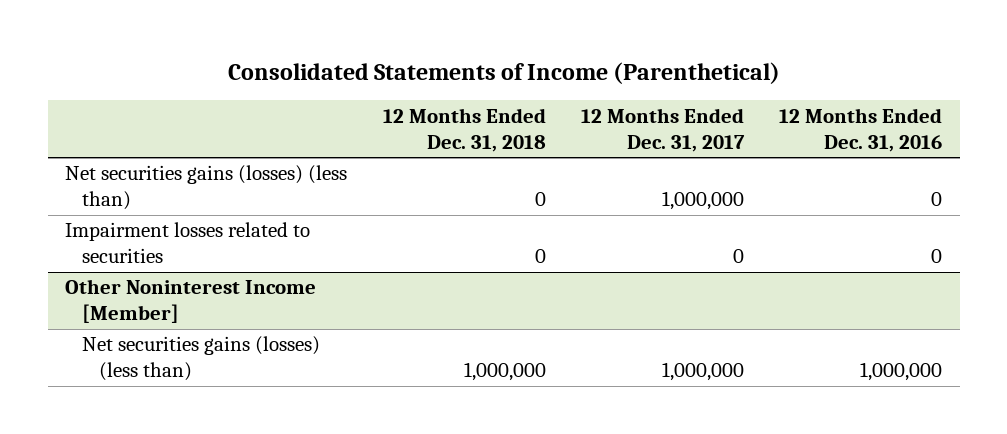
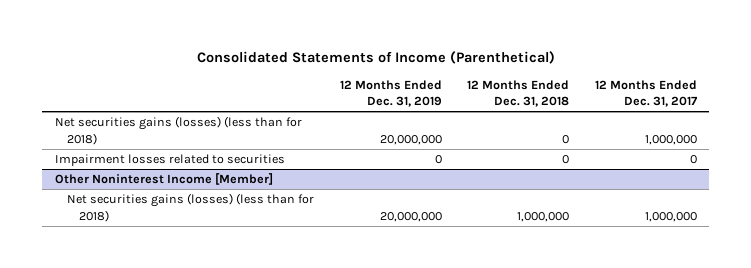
- | 12 Months Ended Dec. 31, 2018 | 12 Months Ended Dec. 31, 2017 | 12 Months Ended Dec. 31, 2016
+ | 12 Months Ended Dec. 31, 2019 | 12 Months Ended Dec. 31, 2018 | 12 Months Ended Dec. 31, 2017
- Net securities gains (losses) (less than) | 0 | 1,000,000 | 0
+ Net securities gains (losses) (less than for 2018) | 20,000,000 | 0 | 1,000,000
@ Other Noninterest Income [Member]
- Net securities gains (losses) (less than) | 1,000,000 | 1,000,000 | 1,000,000
+ Net securities gains (losses) (less than for 2018) | 20,000,000 | 1,000,000 | 1,000,000

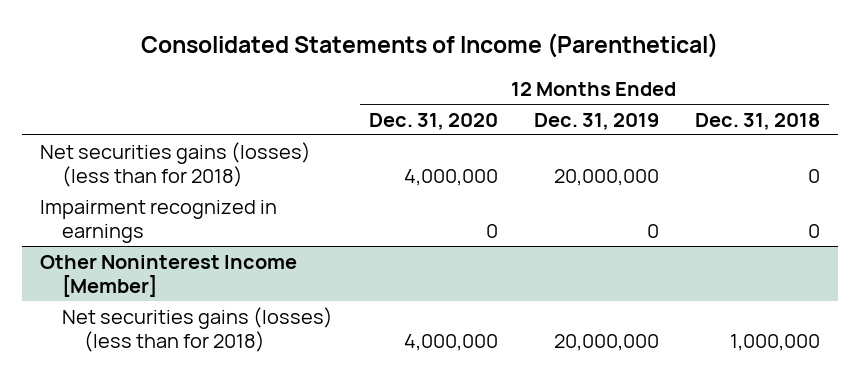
- | 12 Months Ended Dec. 31, 2019 | 12 Months Ended Dec. 31, 2018 | 12 Months Ended Dec. 31, 2017
+ | 12 Months Ended Dec. 31, 2020 | 12 Months Ended Dec. 31, 2019 | 12 Months Ended Dec. 31, 2018
- Impairment losses related to securities | 0 | 0 | 0
+ Impairment recognized in earnings | 0 | 0 | 0

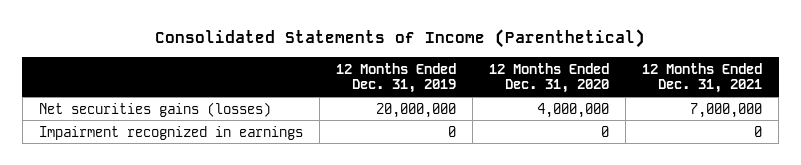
- | 12 Months Ended Dec. 31, 2020 | 12 Months Ended Dec. 31, 2019 | 12 Months Ended Dec. 31, 2018
+ | 12 Months Ended Dec. 31, 2019 | 12 Months Ended Dec. 31, 2020 | 12 Months Ended Dec. 31, 2021
- Net securities gains (losses) (less than for 2018) | 4,000,000 | 20,000,000 | 0
+ Net securities gains (losses) | 20,000,000 | 4,000,000 | 7,000,000
- Other Noninterest Income [Member]
- Net securities gains (losses) (less than for 2018) | 4,000,000 | 20,000,000 | 1,000,000

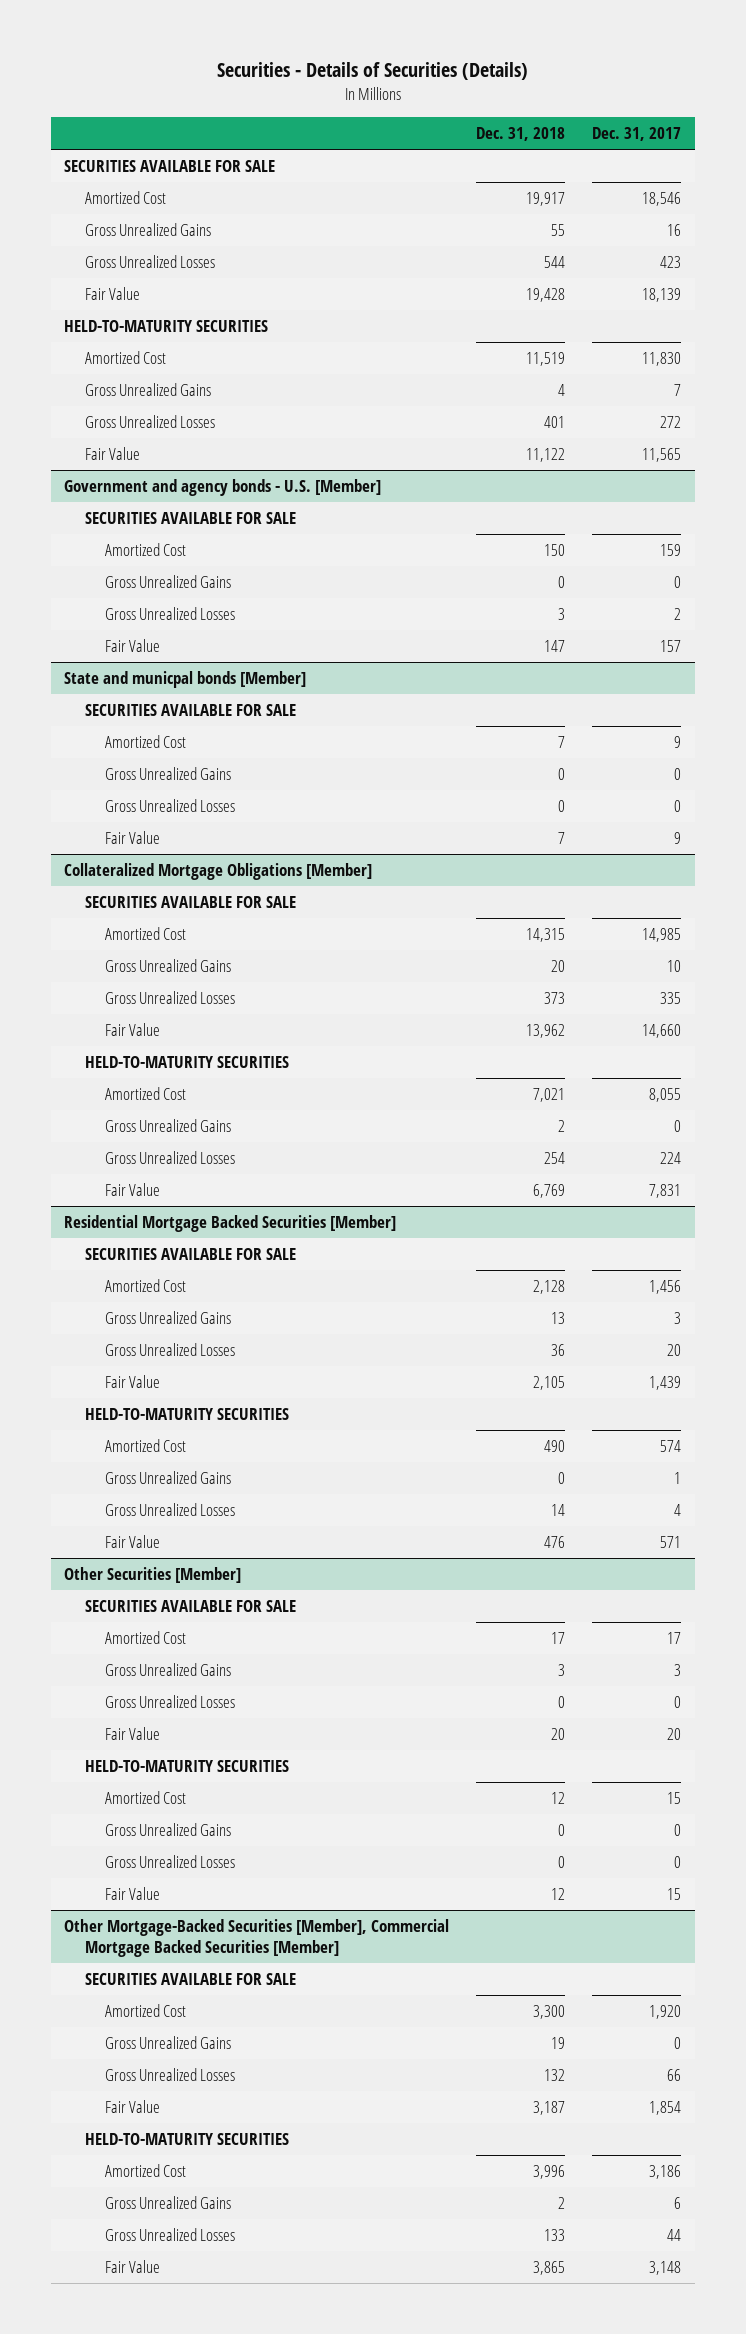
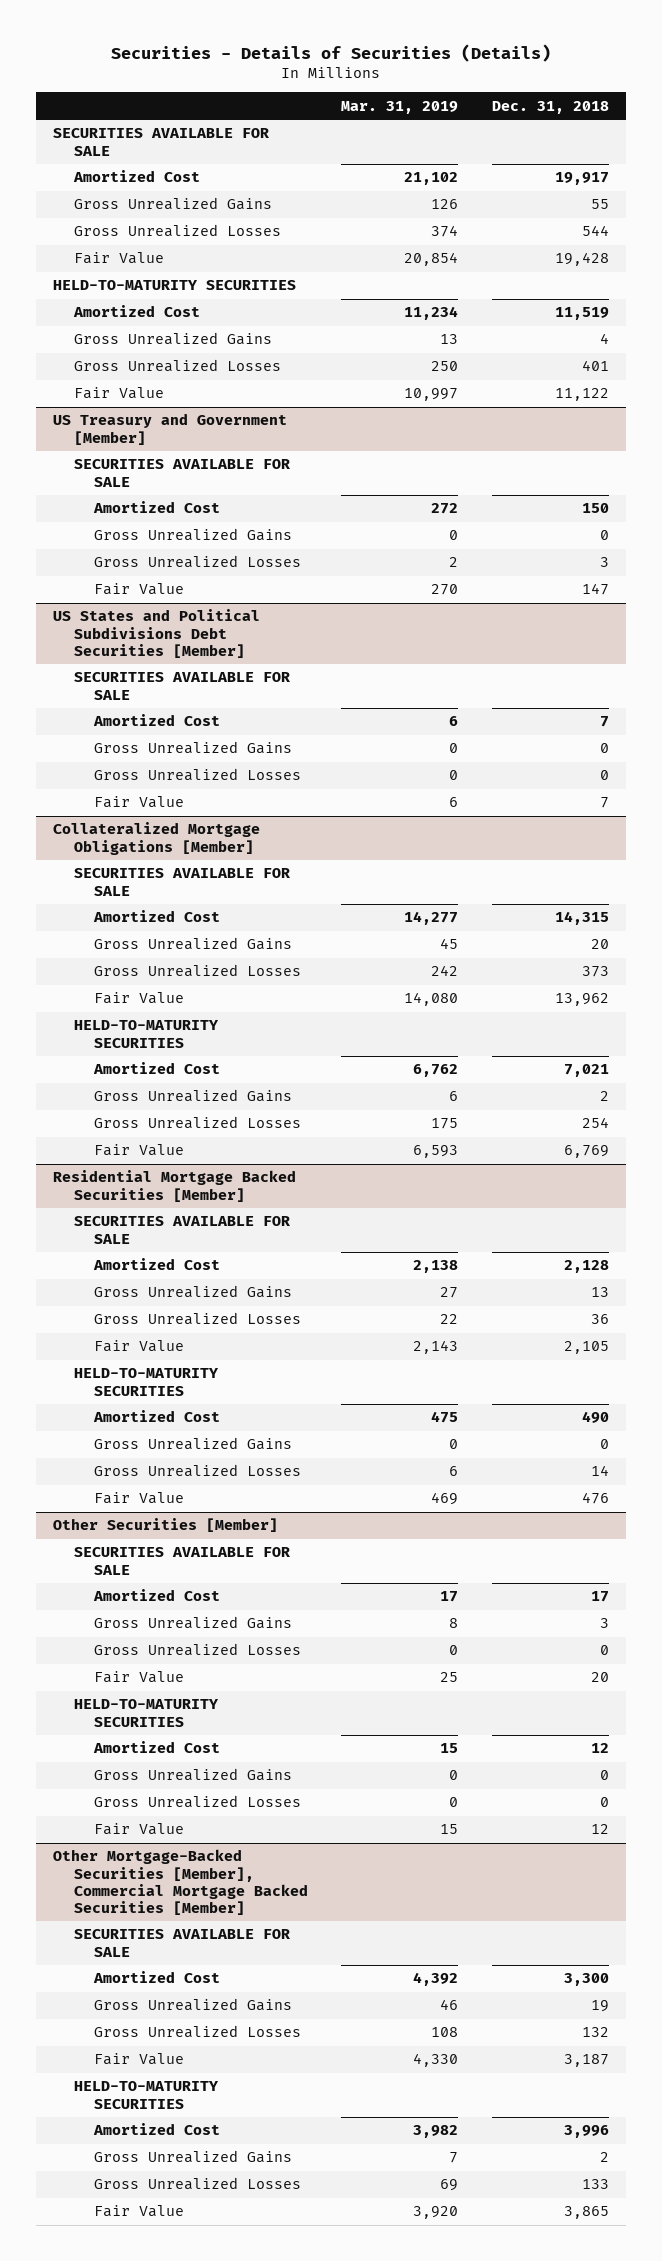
- | Dec. 31, 2018 | Dec. 31, 2017
+ | Mar. 31, 2019 | Dec. 31, 2018
- Government and agency bonds - U.S. [Member]
+ US Treasury and Government [Member]
- State and municpal bonds [Member]
+ US States and Political Subdivisions Debt Securities [Member]

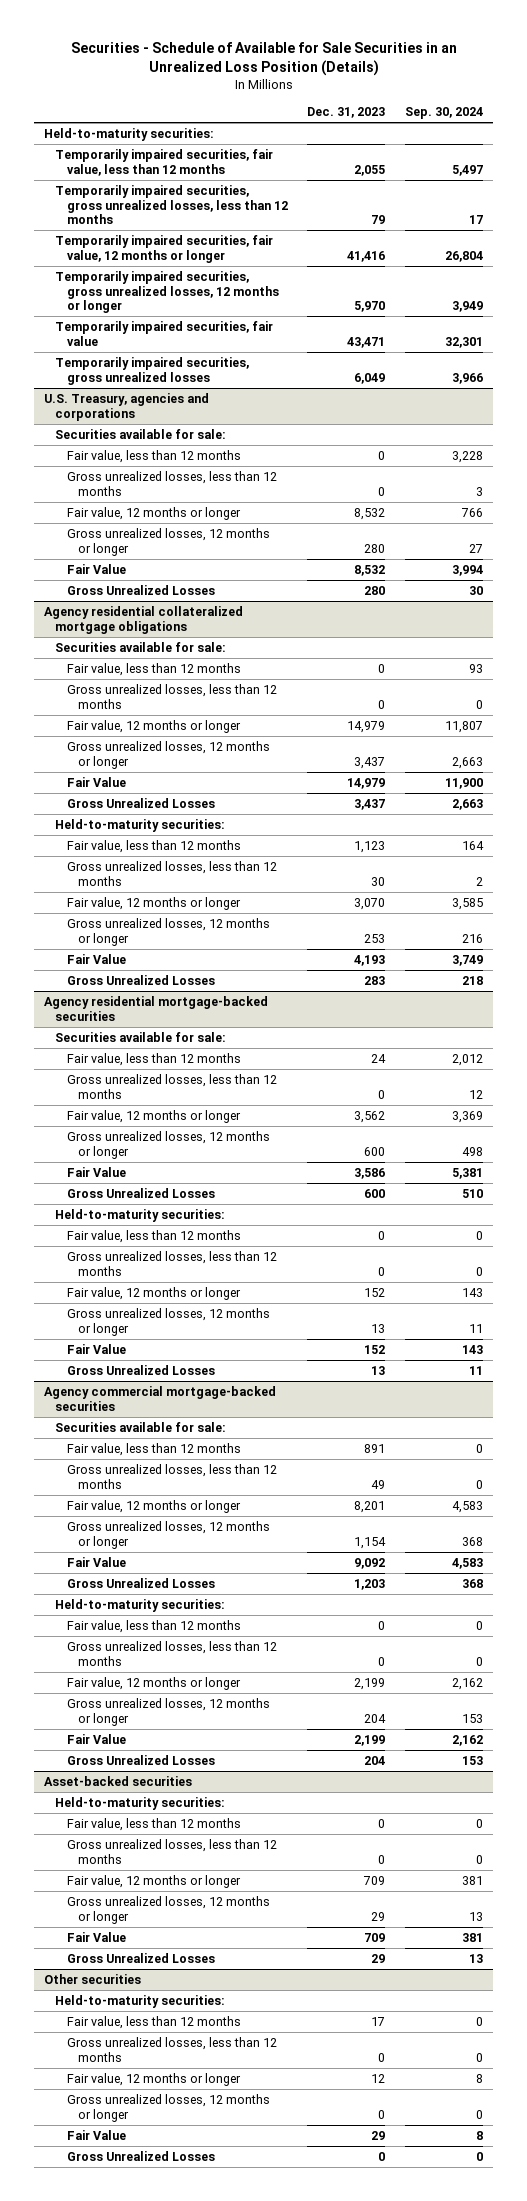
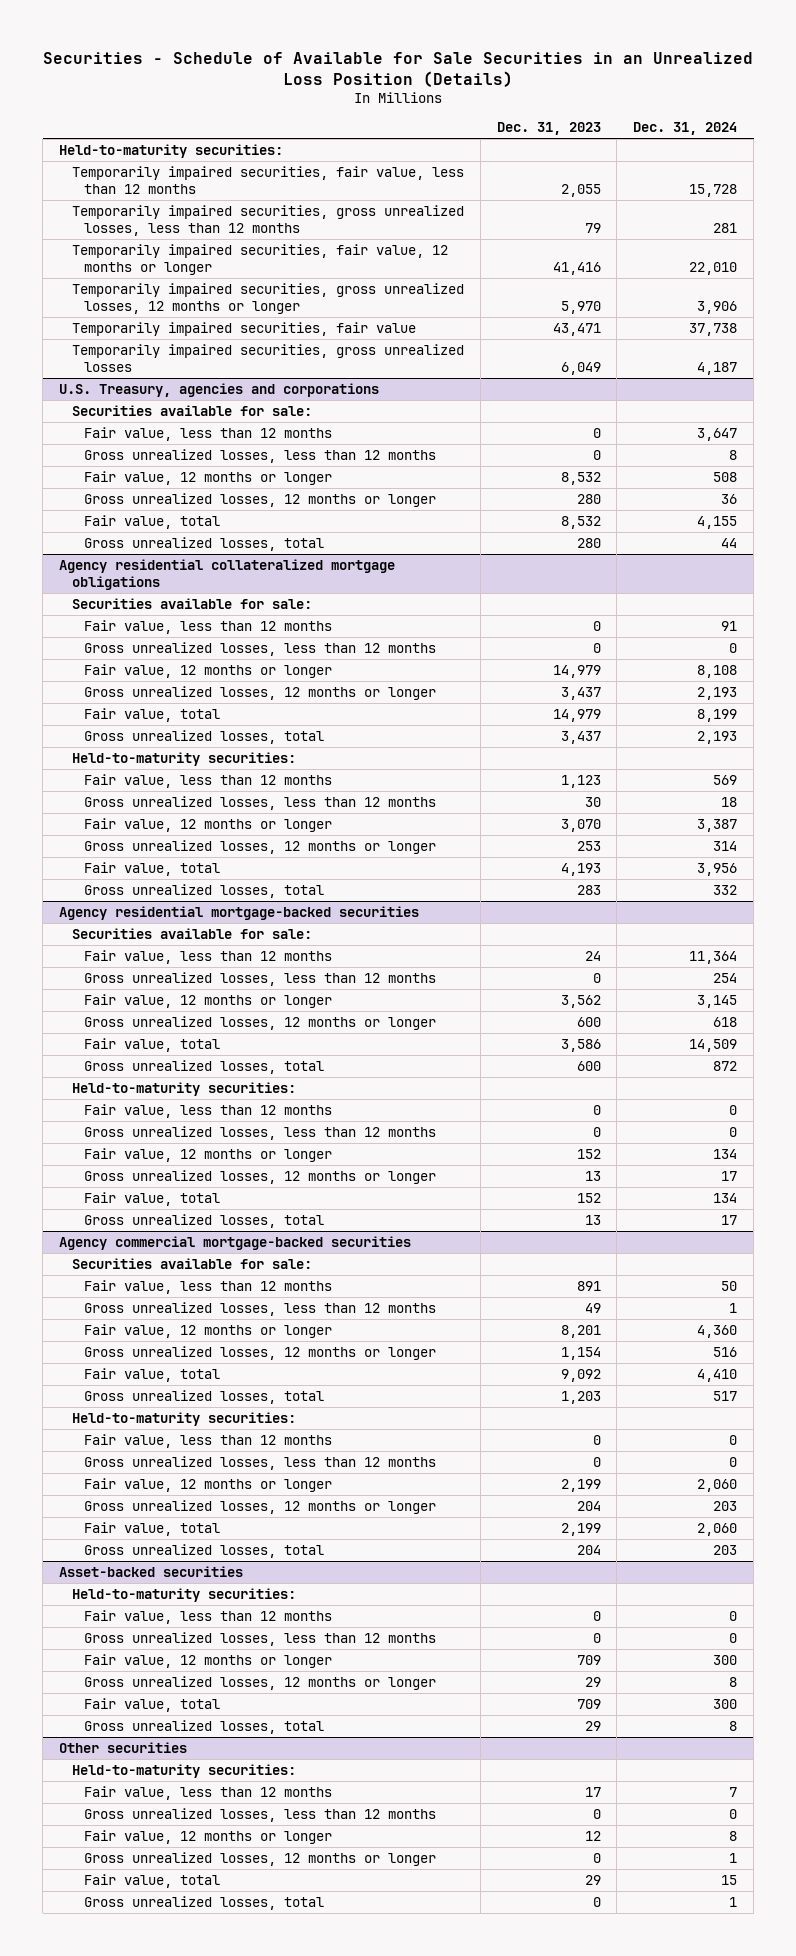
- | Dec. 31, 2023 | Sep. 30, 2024
+ | Dec. 31, 2023 | Dec. 31, 2024
@ U.S. Treasury, agencies and corporations
- Fair Value | 8,532 | 3,994
- Gross Unrealized Losses | 280 | 30
+ Fair value, total | 8,532 | 4,155
+ Gross unrealized losses, total | 280 | 44
@ Agency residential collateralized mortgage obligations
- Fair Value | 14,979 | 11,900
- Gross Unrealized Losses | 3,437 | 2,663
+ Fair value, total | 14,979 | 8,199
+ Gross unrealized losses, total | 3,437 | 2,193
- Fair Value | 4,193 | 3,749
- Gross Unrealized Losses | 283 | 218
+ Fair value, total | 4,193 | 3,956
+ Gross unrealized losses, total | 283 | 332
@ Agency residential mortgage-backed securities
- Fair Value | 3,586 | 5,381
- Gross Unrealized Losses | 600 | 510
+ Fair value, total | 3,586 | 14,509
+ Gross unrealized losses, total | 600 | 872
- Fair Value | 152 | 143
- Gross Unrealized Losses | 13 | 11
+ Fair value, total | 152 | 134
+ Gross unrealized losses, total | 13 | 17
@ Agency commercial mortgage-backed securities
- Fair Value | 9,092 | 4,583
- Gross Unrealized Losses | 1,203 | 368
+ Fair value, total | 9,092 | 4,410
+ Gross unrealized losses, total | 1,203 | 517
- Fair Value | 2,199 | 2,162
- Gross Unrealized Losses | 204 | 153
+ Fair value, total | 2,199 | 2,060
+ Gross unrealized losses, total | 204 | 203
@ Asset-backed securities
- Fair Value | 709 | 381
- Gross Unrealized Losses | 29 | 13
+ Fair value, total | 709 | 300
+ Gross unrealized losses, total | 29 | 8
@ Other securities
- Fair Value | 29 | 8
- Gross Unrealized Losses | 0 | 0
+ Fair value, total | 29 | 15
+ Gross unrealized losses, total | 0 | 1

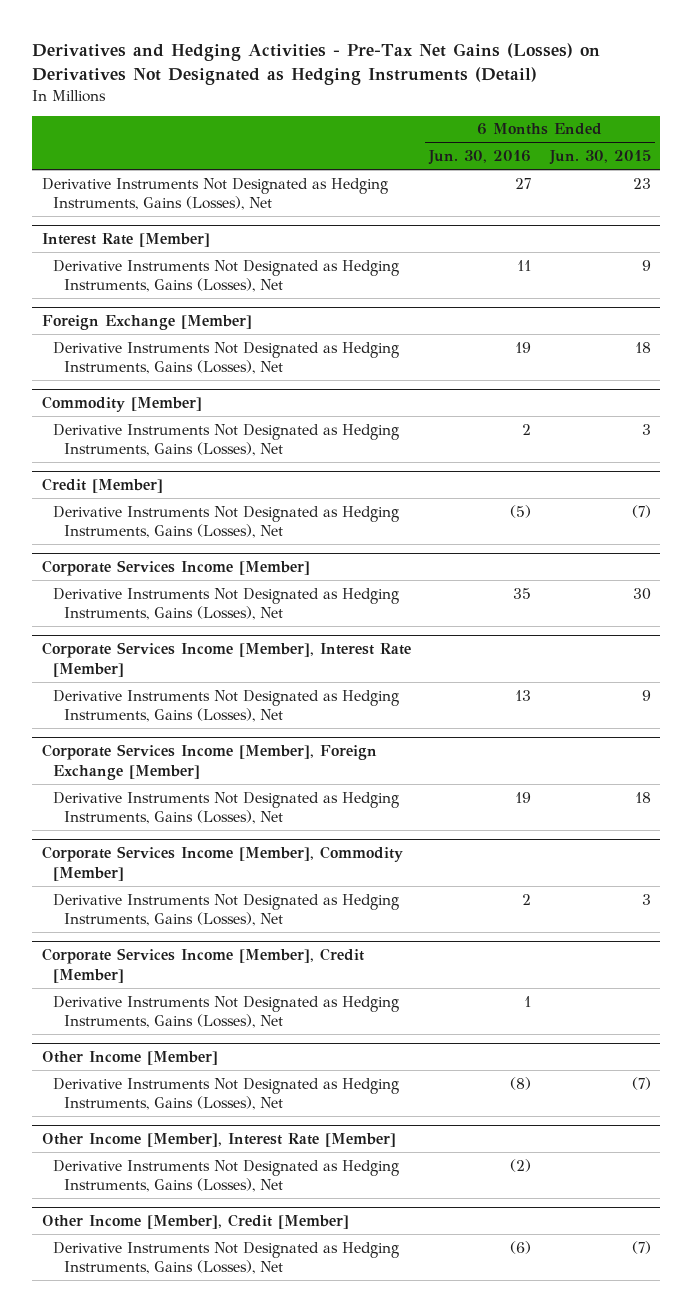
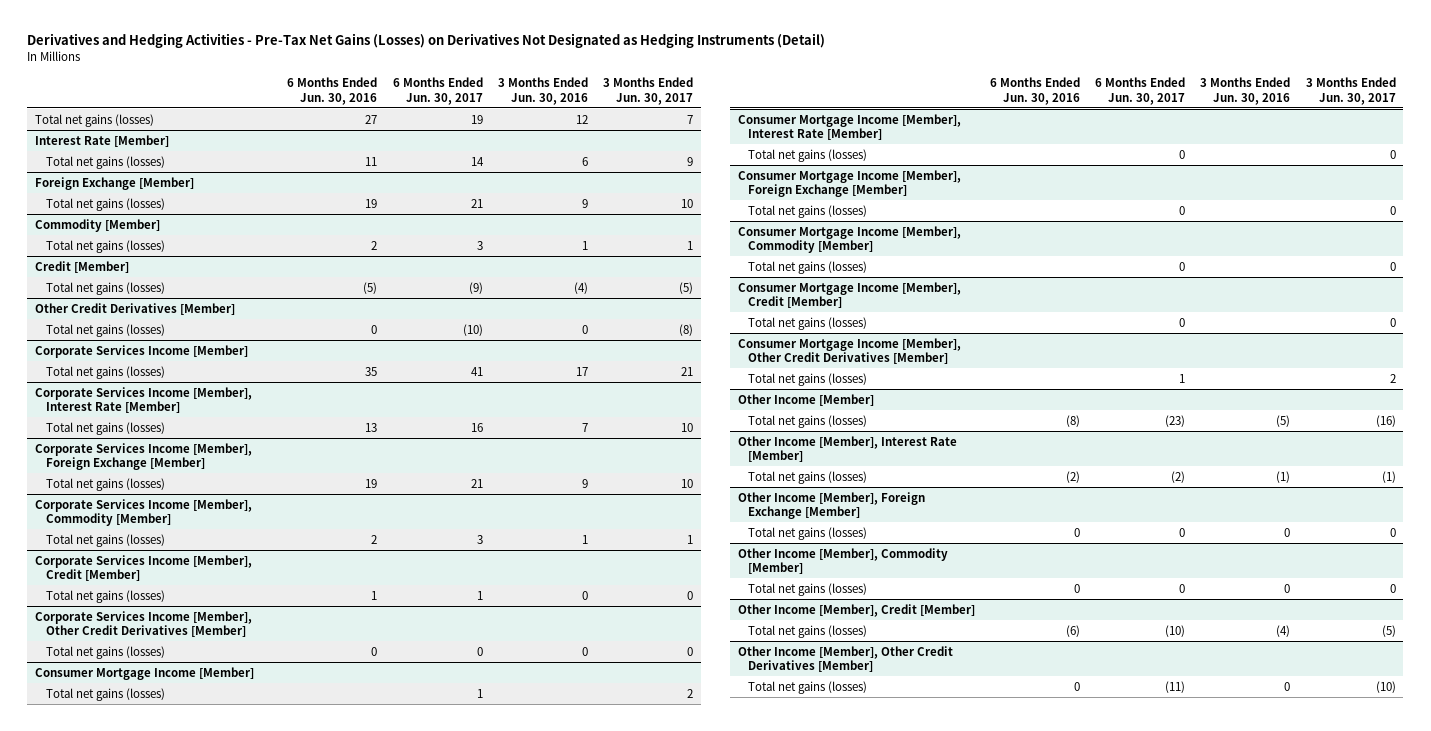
- | 6 Months Ended Jun. 30, 2016 | 6 Months Ended Jun. 30, 2015
+ | 6 Months Ended Jun. 30, 2016 | 6 Months Ended Jun. 30, 2017 | 3 Months Ended Jun. 30, 2016 | 3 Months Ended Jun. 30, 2017
- Derivative Instruments Not Designated as Hedging Instruments, Gains (Losses), Net | 27 | 23
+ Total net gains (losses) | 27 | 19 | 12 | 7
@ Interest Rate [Member]
- Derivative Instruments Not Designated as Hedging Instruments, Gains (Losses), Net | 11 | 9
+ Total net gains (losses) | 11 | 14 | 6 | 9
@ Foreign Exchange [Member]
- Derivative Instruments Not Designated as Hedging Instruments, Gains (Losses), Net | 19 | 18
+ Total net gains (losses) | 19 | 21 | 9 | 10
@ Commodity [Member]
- Derivative Instruments Not Designated as Hedging Instruments, Gains (Losses), Net | 2 | 3
+ Total net gains (losses) | 2 | 3 | 1 | 1
@ Credit [Member]
- Derivative Instruments Not Designated as Hedging Instruments, Gains (Losses), Net | (5) | (7)
+ Total net gains (losses) | (5) | (9) | (4) | (5)
+ Other Credit Derivatives [Member]
+ Total net gains (losses) | 0 | (10) | 0 | (8)
@ Corporate Services Income [Member]
- Derivative Instruments Not Designated as Hedging Instruments, Gains (Losses), Net | 35 | 30
+ Total net gains (losses) | 35 | 41 | 17 | 21
@ Corporate Services Income [Member], Interest Rate [Member]
- Derivative Instruments Not Designated as Hedging Instruments, Gains (Losses), Net | 13 | 9
+ Total net gains (losses) | 13 | 16 | 7 | 10
@ Corporate Services Income [Member], Foreign Exchange [Member]
- Derivative Instruments Not Designated as Hedging Instruments, Gains (Losses), Net | 19 | 18
+ Total net gains (losses) | 19 | 21 | 9 | 10
@ Corporate Services Income [Member], Commodity [Member]
- Derivative Instruments Not Designated as Hedging Instruments, Gains (Losses), Net | 2 | 3
+ Total net gains (losses) | 2 | 3 | 1 | 1
@ Corporate Services Income [Member], Credit [Member]
- Derivative Instruments Not Designated as Hedging Instruments, Gains (Losses), Net | 1 |
+ Total net gains (losses) | 1 | 1 | 0 | 0
+ Corporate Services Income [Member], Other Credit Derivatives [Member]
+ Total net gains (losses) | 0 | 0 | 0 | 0
+ Consumer Mortgage Income [Member]
+ Total net gains (losses) | | 1 | | 2
+ Consumer Mortgage Income [Member], Interest Rate [Member]
+ Total net gains (losses) | | 0 | | 0
+ Consumer Mortgage Income [Member], Foreign Exchange [Member]
+ Total net gains (losses) | | 0 | | 0
+ Consumer Mortgage Income [Member], Commodity [Member]
+ Total net gains (losses) | | 0 | | 0
+ Consumer Mortgage Income [Member], Credit [Member]
+ Total net gains (losses) | | 0 | | 0
+ Consumer Mortgage Income [Member], Other Credit Derivatives [Member]
+ Total net gains (losses) | | 1 | | 2
@ Other Income [Member]
- Derivative Instruments Not Designated as Hedging Instruments, Gains (Losses), Net | (8) | (7)
+ Total net gains (losses) | (8) | (23) | (5) | (16)
@ Other Income [Member], Interest Rate [Member]
- Derivative Instruments Not Designated as Hedging Instruments, Gains (Losses), Net | (2) |
+ Total net gains (losses) | (2) | (2) | (1) | (1)
+ Other Income [Member], Foreign Exchange [Member]
+ Total net gains (losses) | 0 | 0 | 0 | 0
+ Other Income [Member], Commodity [Member]
+ Total net gains (losses) | 0 | 0 | 0 | 0
@ Other Income [Member], Credit [Member]
- Derivative Instruments Not Designated as Hedging Instruments, Gains (Losses), Net | (6) | (7)
+ Total net gains (losses) | (6) | (10) | (4) | (5)
+ Other Income [Member], Other Credit Derivatives [Member]
+ Total net gains (losses) | 0 | (11) | 0 | (10)

